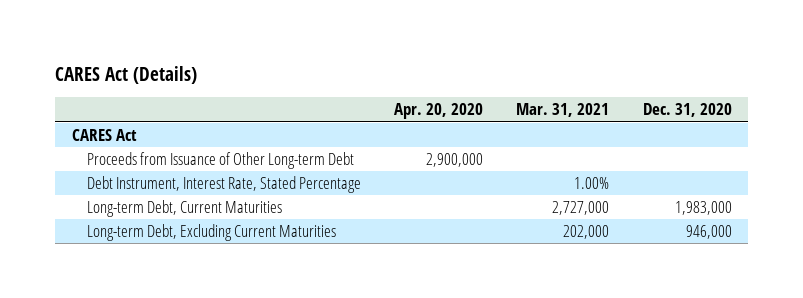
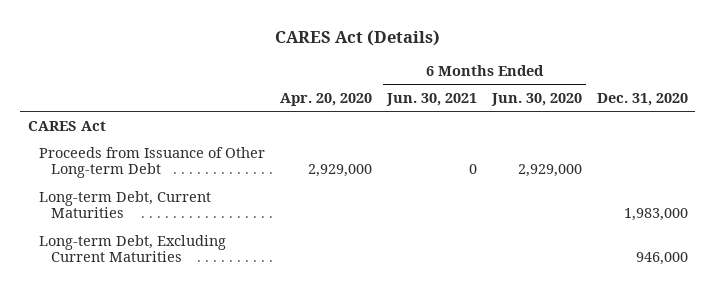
- | Apr. 20, 2020 | Mar. 31, 2021 | Dec. 31, 2020
+ | Apr. 20, 2020 | 6 Months Ended Jun. 30, 2021 | 6 Months Ended Jun. 30, 2020 | Dec. 31, 2020
- Proceeds from Issuance of Other Long-term Debt | 2,900,000 | |
- Debt Instrument, Interest Rate, Stated Percentage | | 1.00% |
+ Proceeds from Issuance of Other Long-term Debt | 2,929,000 | 0 | 2,929,000 |

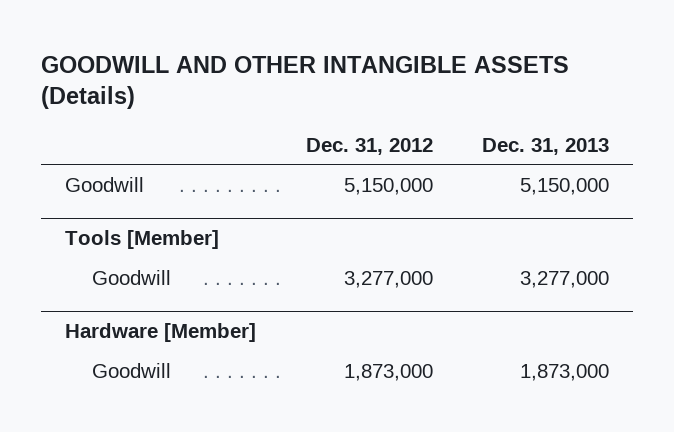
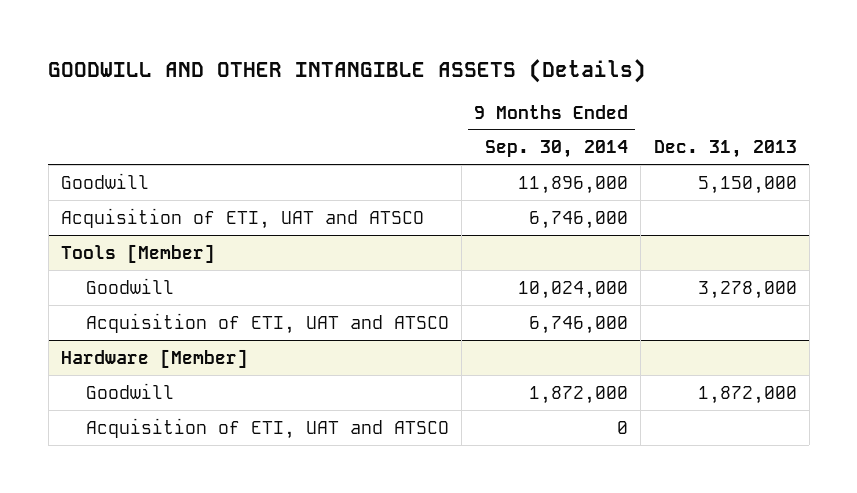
- | Dec. 31, 2012 | Dec. 31, 2013
+ | 9 Months Ended Sep. 30, 2014 | Dec. 31, 2013
+ Acquisition of ETI, UAT and ATSCO | 6,746,000 |
@ Tools [Member]
- Goodwill | 3,277,000 | 3,277,000
+ Goodwill | 10,024,000 | 3,278,000
+ Acquisition of ETI, UAT and ATSCO | 6,746,000 |
@ Hardware [Member]
- Goodwill | 1,873,000 | 1,873,000
+ Goodwill | 1,872,000 | 1,872,000
+ Acquisition of ETI, UAT and ATSCO | 0 |

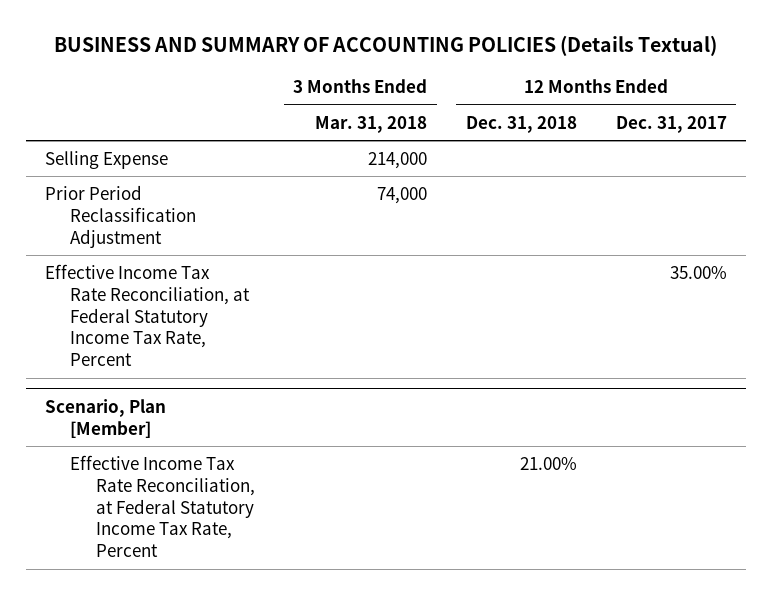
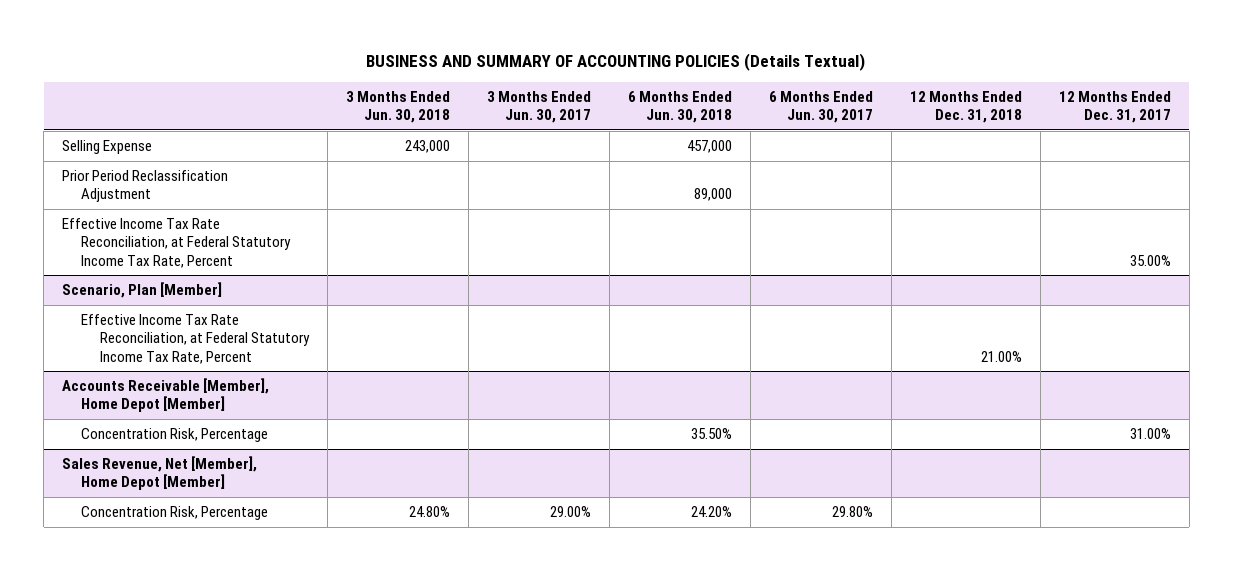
- | 3 Months Ended Mar. 31, 2018 | 12 Months Ended Dec. 31, 2018 | 12 Months Ended Dec. 31, 2017
+ | 3 Months Ended Jun. 30, 2018 | 3 Months Ended Jun. 30, 2017 | 6 Months Ended Jun. 30, 2018 | 6 Months Ended Jun. 30, 2017 | 12 Months Ended Dec. 31, 2018 | 12 Months Ended Dec. 31, 2017
+ Accounts Receivable [Member], Home Depot [Member]
+ Concentration Risk, Percentage | | | 35.50% | | | 31.00%
+ Sales Revenue, Net [Member], Home Depot [Member]
+ Concentration Risk, Percentage | 24.80% | 29.00% | 24.20% | 29.80% | |

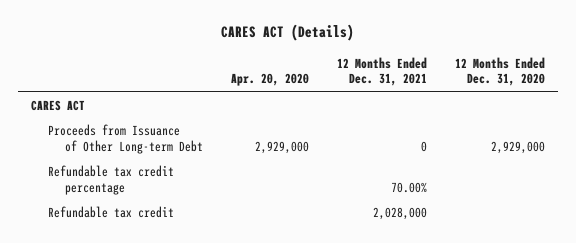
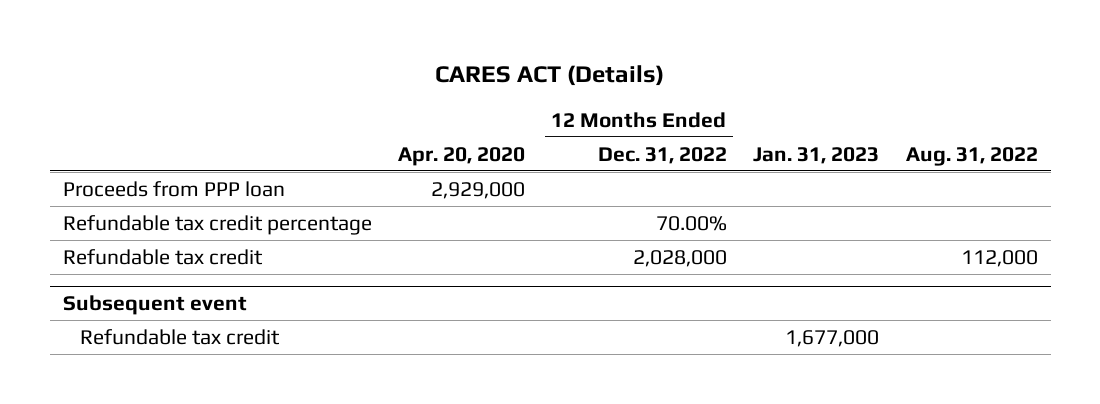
- | Apr. 20, 2020 | 12 Months Ended Dec. 31, 2021 | 12 Months Ended Dec. 31, 2020
+ | Apr. 20, 2020 | 12 Months Ended Dec. 31, 2022 | Jan. 31, 2023 | Aug. 31, 2022
- CARES ACT
- Proceeds from Issuance of Other Long-term Debt | 2,929,000 | 0 | 2,929,000
+ Proceeds from PPP loan | 2,929,000 | | |
+ Subsequent event
+ Refundable tax credit | | | 1,677,000 |

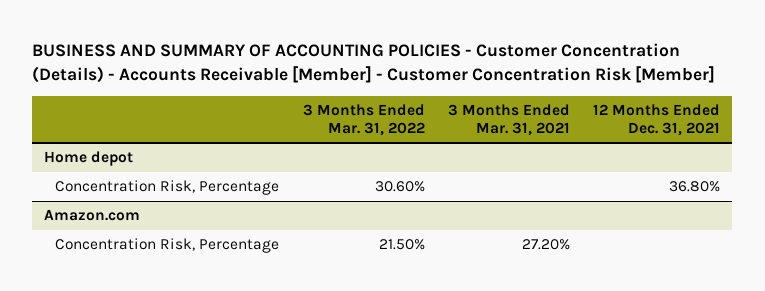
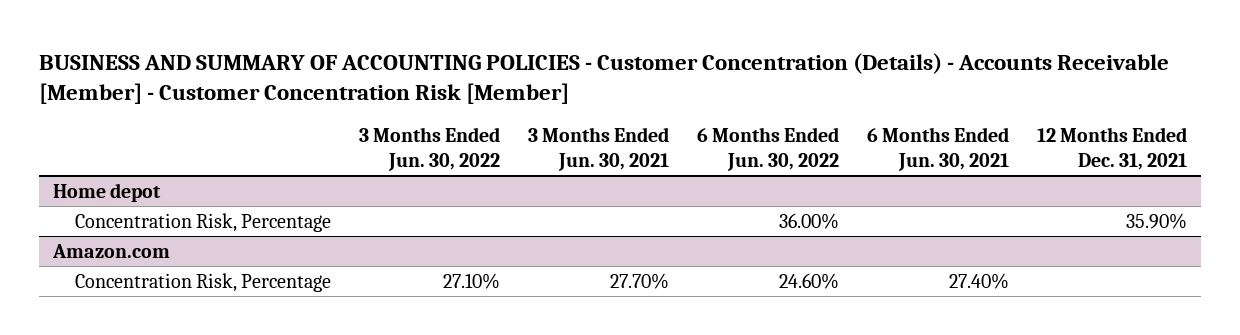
- | 3 Months Ended Mar. 31, 2022 | 3 Months Ended Mar. 31, 2021 | 12 Months Ended Dec. 31, 2021
+ | 3 Months Ended Jun. 30, 2022 | 3 Months Ended Jun. 30, 2021 | 6 Months Ended Jun. 30, 2022 | 6 Months Ended Jun. 30, 2021 | 12 Months Ended Dec. 31, 2021
@ Home depot
- Concentration Risk, Percentage | 30.60% | | 36.80%
+ Concentration Risk, Percentage | | | 36.00% | | 35.90%

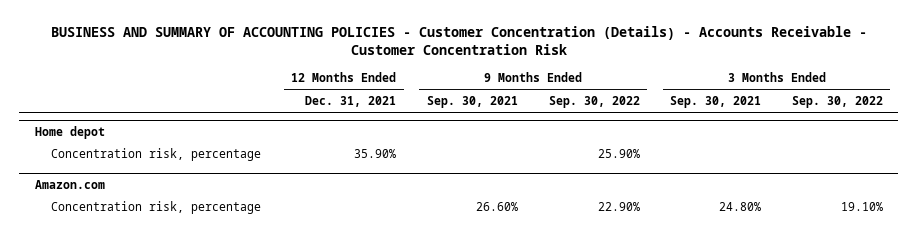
- BUSINESS AND SUMMARY OF ACCOUNTING POLICIES - Customer Concentration (Details) - Accounts Receivable [Member] - Customer Concentration Risk [Member]
+ BUSINESS AND SUMMARY OF ACCOUNTING POLICIES - Customer Concentration (Details) - Accounts Receivable - Customer Concentration Risk
- | 3 Months Ended Jun. 30, 2022 | 3 Months Ended Jun. 30, 2021 | 6 Months Ended Jun. 30, 2022 | 6 Months Ended Jun. 30, 2021 | 12 Months Ended Dec. 31, 2021
+ | 12 Months Ended Dec. 31, 2021 | 9 Months Ended Sep. 30, 2021 | 9 Months Ended Sep. 30, 2022 | 3 Months Ended Sep. 30, 2021 | 3 Months Ended Sep. 30, 2022
@ Home depot
- Concentration Risk, Percentage | | | 36.00% | | 35.90%
+ Concentration risk, percentage | 35.90% | | 25.90% | |
@ Amazon.com
- Concentration Risk, Percentage | 27.10% | 27.70% | 24.60% | 27.40% |
+ Concentration risk, percentage | | 26.60% | 22.90% | 24.80% | 19.10%

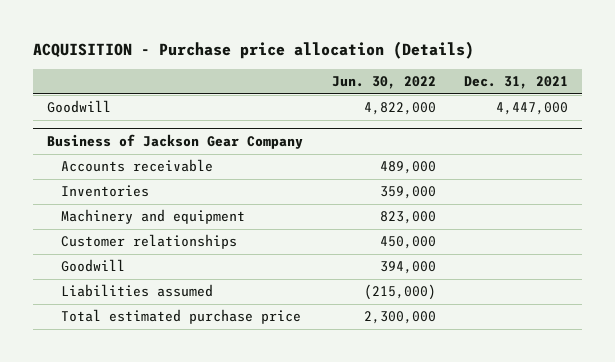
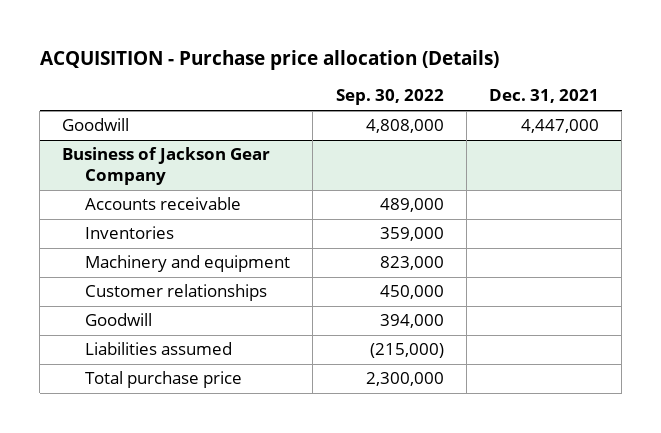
- | Jun. 30, 2022 | Dec. 31, 2021
+ | Sep. 30, 2022 | Dec. 31, 2021
@ Business of Jackson Gear Company
- Total estimated purchase price | 2,300,000 |
+ Total purchase price | 2,300,000 |

